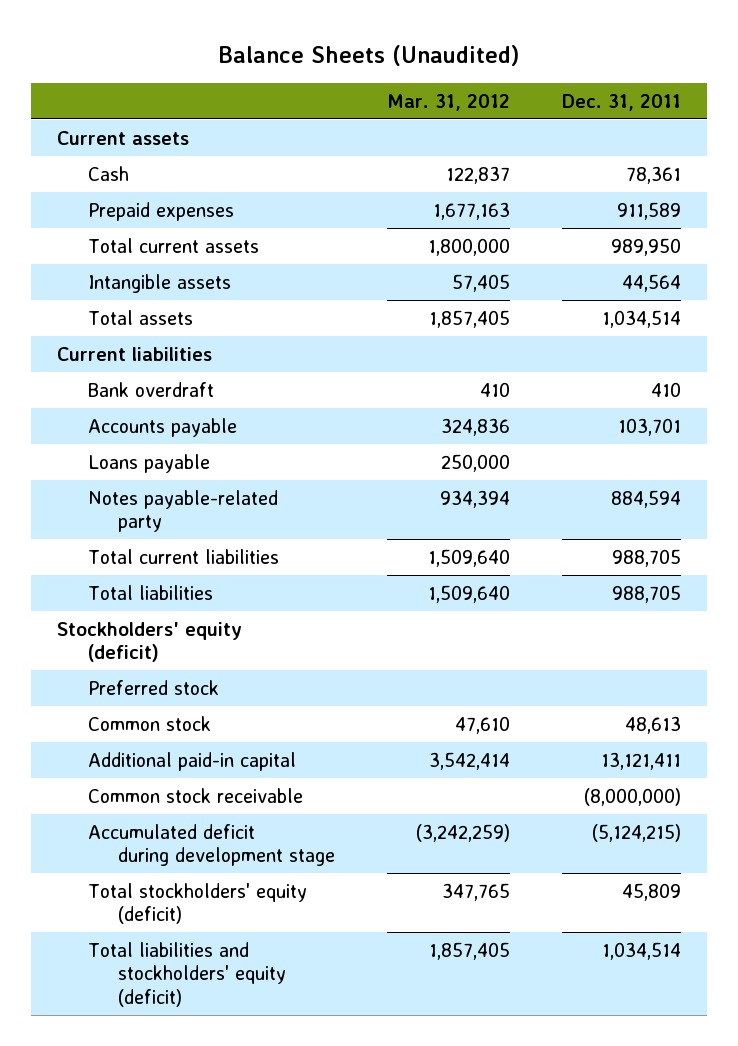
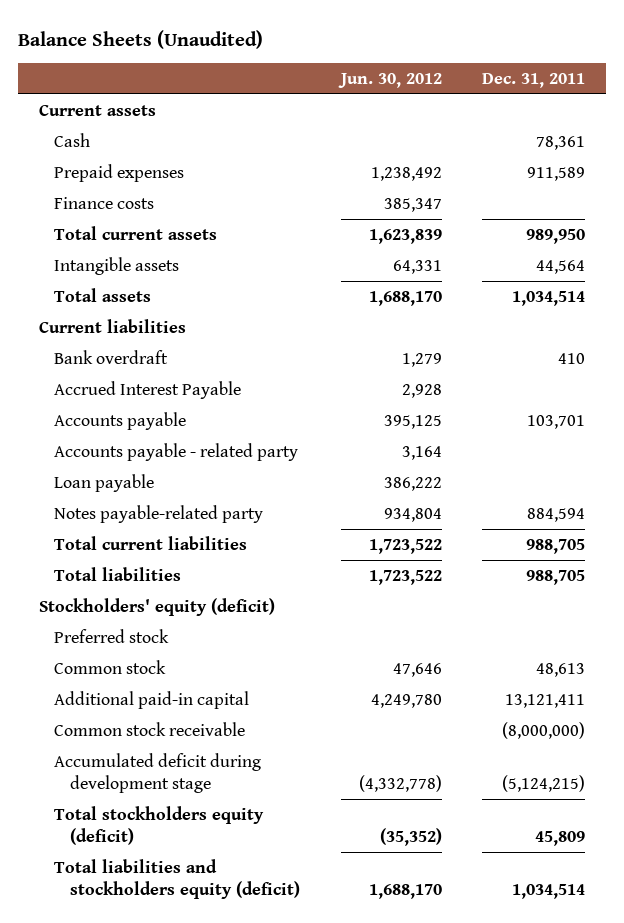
- | Mar. 31, 2012 | Dec. 31, 2011
+ | Jun. 30, 2012 | Dec. 31, 2011
+ Finance costs | 385,347 |
+ Accrued Interest Payable | 2,928 |
- Loans payable | 250,000 |
+ Accounts payable - related party | 3,164 |
+ Loan payable | 386,222 |
- Total stockholders' equity (deficit) | 347,765 | 45,809
- Total liabilities and stockholders' equity (deficit) | 1,857,405 | 1,034,514
+ Total stockholders equity (deficit) | (35,352) | 45,809
+ Total liabilities and stockholders equity (deficit) | 1,688,170 | 1,034,514

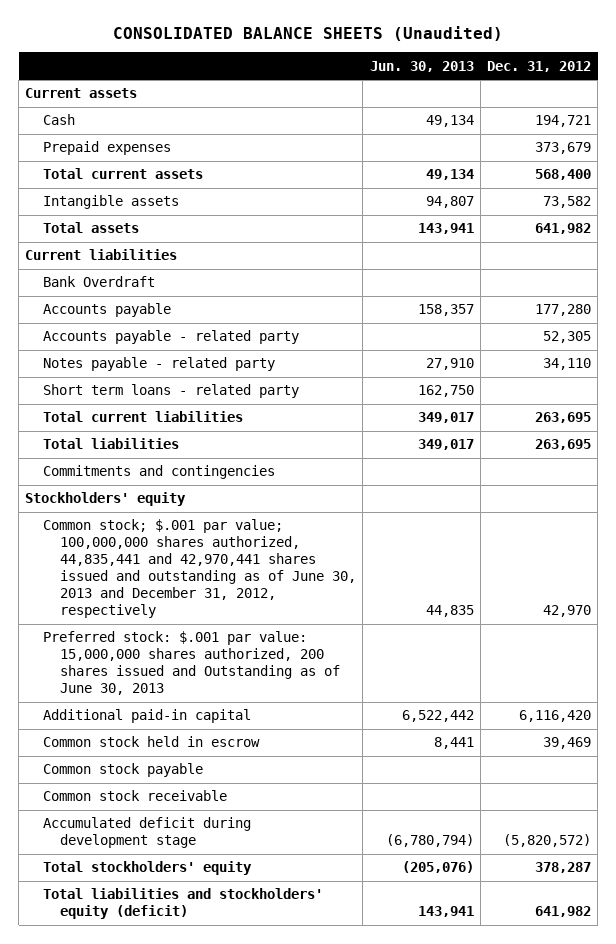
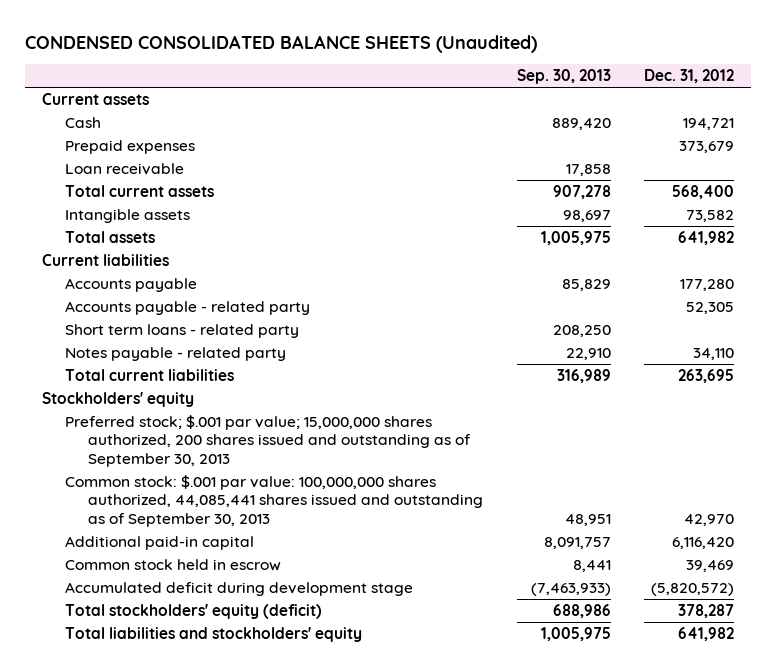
- CONSOLIDATED BALANCE SHEETS (Unaudited)
+ CONDENSED CONSOLIDATED BALANCE SHEETS (Unaudited)
- | Jun. 30, 2013 | Dec. 31, 2012
+ | Sep. 30, 2013 | Dec. 31, 2012
+ Loan receivable | 17,858 |
- Bank Overdraft
moved down: Notes payable - related party | 22,910 | 34,110
- Total liabilities | 349,017 | 263,695
- Commitments and contingencies
- Common stock; $.001 par value; 100,000,000 shares authorized, 44,835,441 and 42,970,441 shares issued and outstanding as of June 30, 2013 and December 31, 2012, respectively | 44,835 | 42,970
- Preferred stock: $.001 par value: 15,000,000 shares authorized, 200 shares issued and Outstanding as of June 30, 2013
+ Preferred stock; $.001 par value; 15,000,000 shares authorized, 200 shares issued and outstanding as of September 30, 2013
+ Common stock: $.001 par value: 100,000,000 shares authorized, 44,085,441 shares issued and outstanding as of September 30, 2013 | 48,951 | 42,970
- Common stock payable
- Common stock receivable
- Total stockholders' equity | (205,076) | 378,287
- Total liabilities and stockholders' equity (deficit) | 143,941 | 641,982
+ Total stockholders' equity (deficit) | 688,986 | 378,287
+ Total liabilities and stockholders' equity | 1,005,975 | 641,982

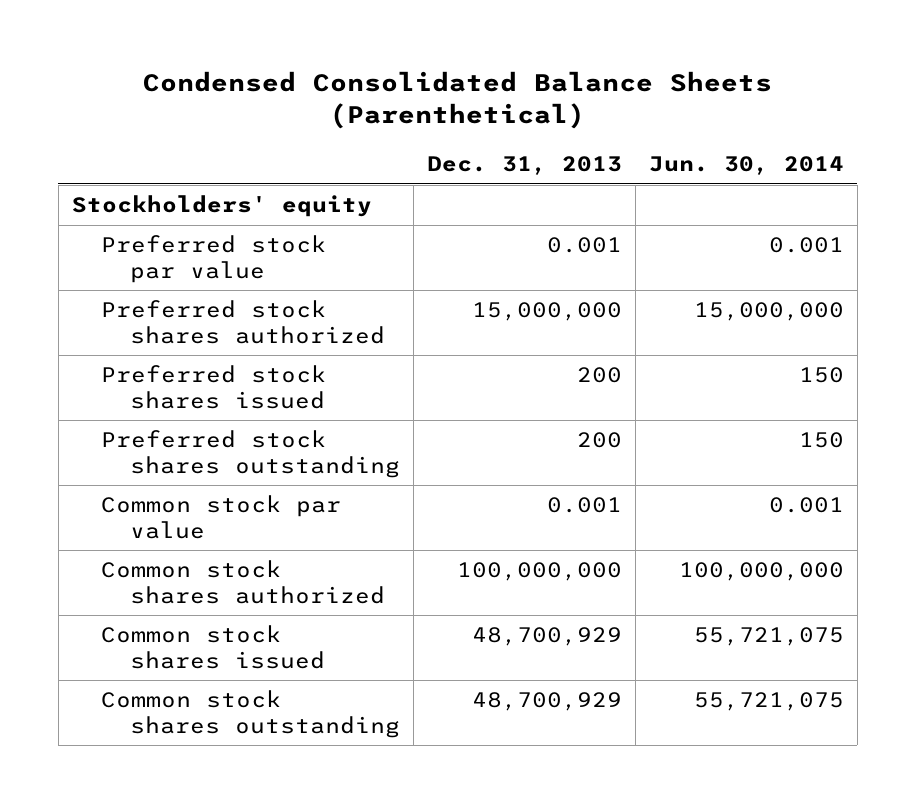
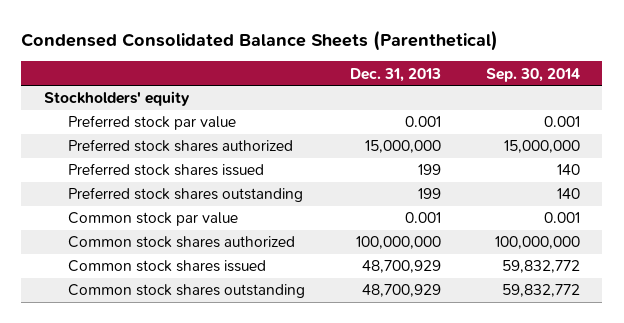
- | Dec. 31, 2013 | Jun. 30, 2014
+ | Dec. 31, 2013 | Sep. 30, 2014
- Preferred stock shares issued | 200 | 150
- Preferred stock shares outstanding | 200 | 150
+ Preferred stock shares issued | 199 | 140
+ Preferred stock shares outstanding | 199 | 140

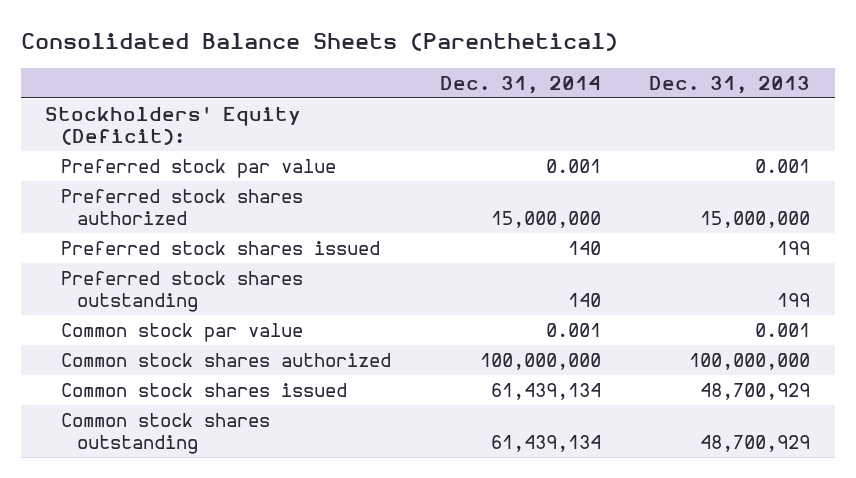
- Condensed Consolidated Balance Sheets (Parenthetical)
+ Consolidated Balance Sheets (Parenthetical)
- | Dec. 31, 2013 | Sep. 30, 2014
+ | Dec. 31, 2014 | Dec. 31, 2013
- Stockholders' equity
+ Stockholders' Equity (Deficit):

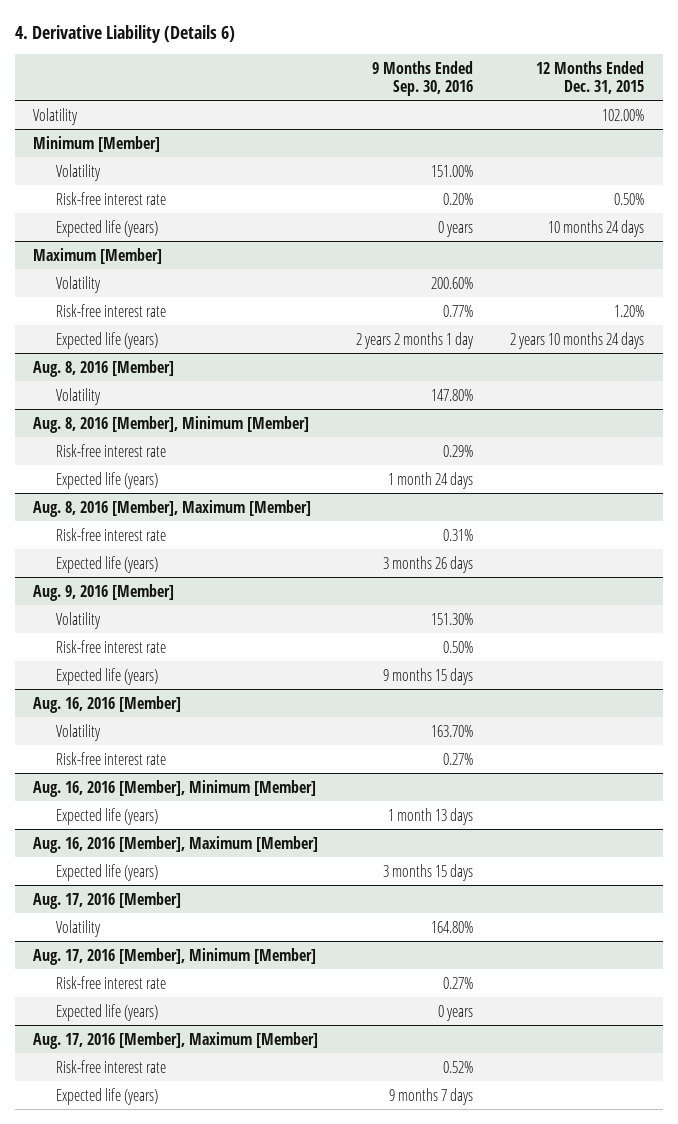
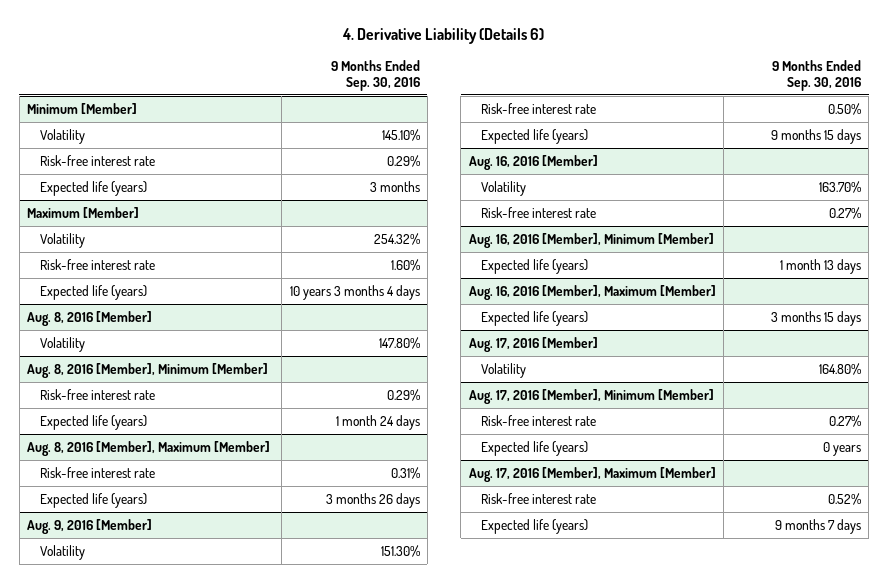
- | 9 Months Ended Sep. 30, 2016 | 12 Months Ended Dec. 31, 2015
+ | 9 Months Ended Sep. 30, 2016
- Volatility | | 102.00%
@ Minimum [Member]
- Volatility | 151.00% |
- Risk-free interest rate | 0.20% | 0.50%
- Expected life (years) | 0 years | 10 months 24 days
+ Volatility | 145.10%
+ Risk-free interest rate | 0.29%
+ Expected life (years) | 3 months
@ Maximum [Member]
- Volatility | 200.60% |
- Risk-free interest rate | 0.77% | 1.20%
- Expected life (years) | 2 years 2 months 1 day | 2 years 10 months 24 days
+ Volatility | 254.32%
+ Risk-free interest rate | 1.60%
+ Expected life (years) | 10 years 3 months 4 days

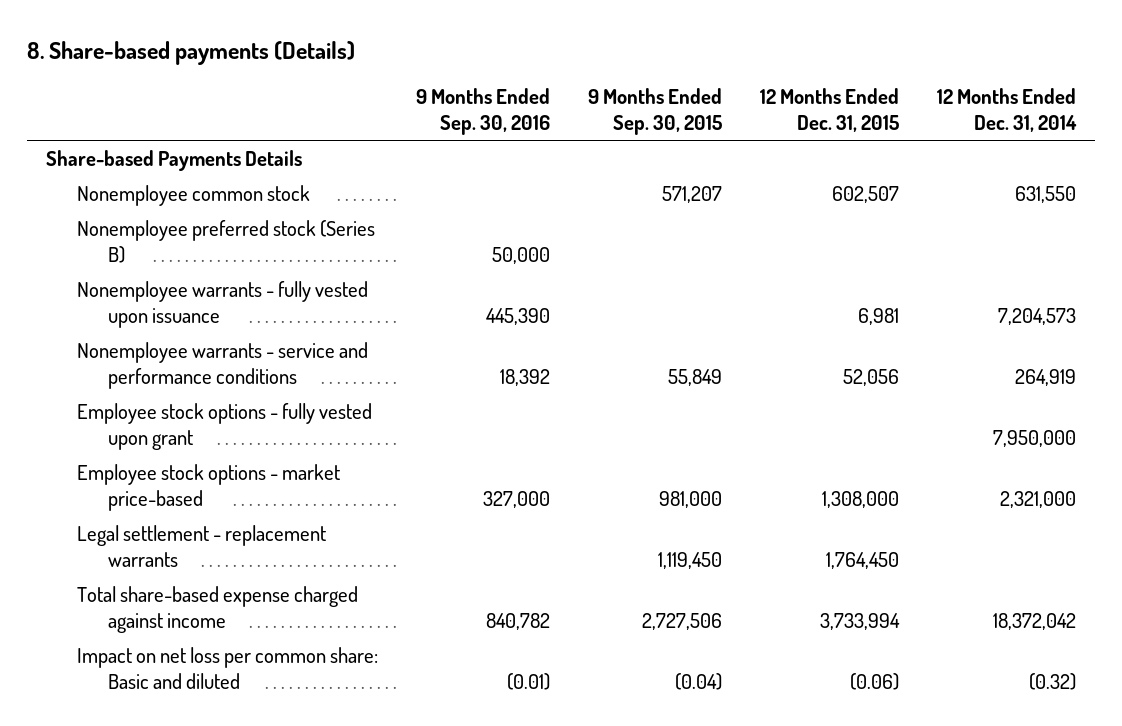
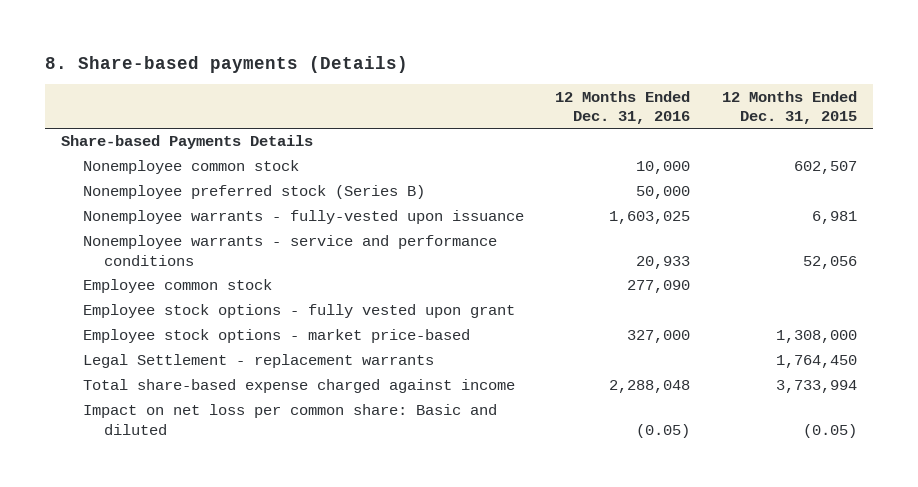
- | 9 Months Ended Sep. 30, 2016 | 9 Months Ended Sep. 30, 2015 | 12 Months Ended Dec. 31, 2015 | 12 Months Ended Dec. 31, 2014
+ | 12 Months Ended Dec. 31, 2016 | 12 Months Ended Dec. 31, 2015
- Nonemployee warrants - fully vested upon issuance | 445,390 | | 6,981 | 7,204,573
+ Nonemployee warrants - fully-vested upon issuance | 1,603,025 | 6,981
+ Employee common stock | 277,090 |
- Legal settlement - replacement warrants | | 1,119,450 | 1,764,450 |
+ Legal Settlement - replacement warrants | | 1,764,450
- Impact on net loss per common share: Basic and diluted | (0.01) | (0.04) | (0.06) | (0.32)
+ Impact on net loss per common share: Basic and diluted | (0.05) | (0.05)

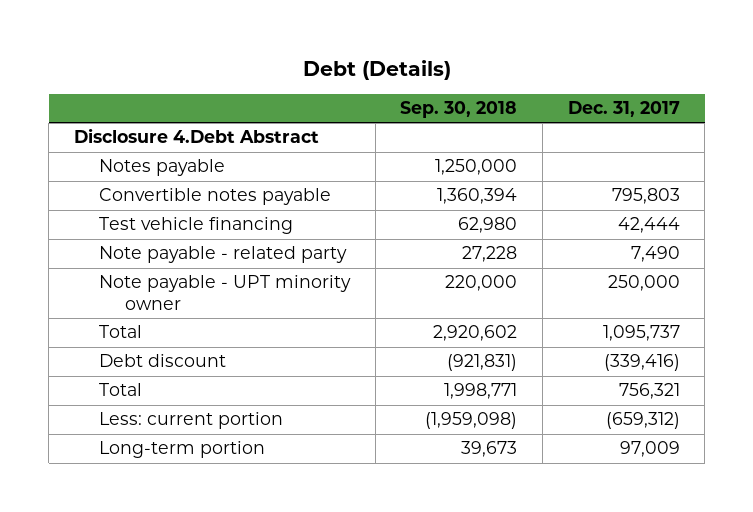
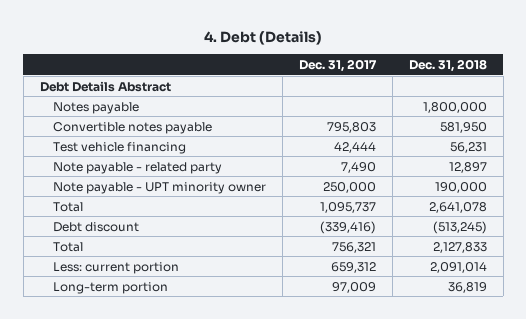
- Debt (Details)
+ 4. Debt (Details)
- | Sep. 30, 2018 | Dec. 31, 2017
+ | Dec. 31, 2017 | Dec. 31, 2018
- Disclosure 4.Debt Abstract
+ Debt Details Abstract
- Less: current portion | (1,959,098) | (659,312)
+ Less: current portion | 659,312 | 2,091,014

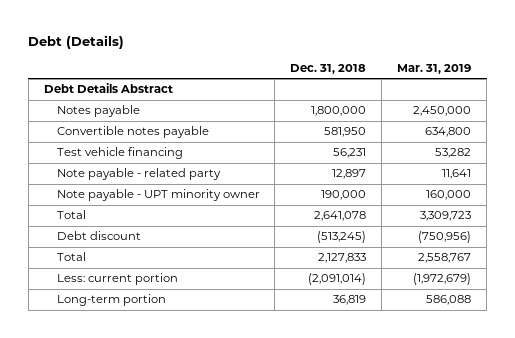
- 4. Debt (Details)
+ Debt (Details)
- | Dec. 31, 2017 | Dec. 31, 2018
+ | Dec. 31, 2018 | Mar. 31, 2019
- Less: current portion | 659,312 | 2,091,014
+ Less: current portion | (2,091,014) | (1,972,679)

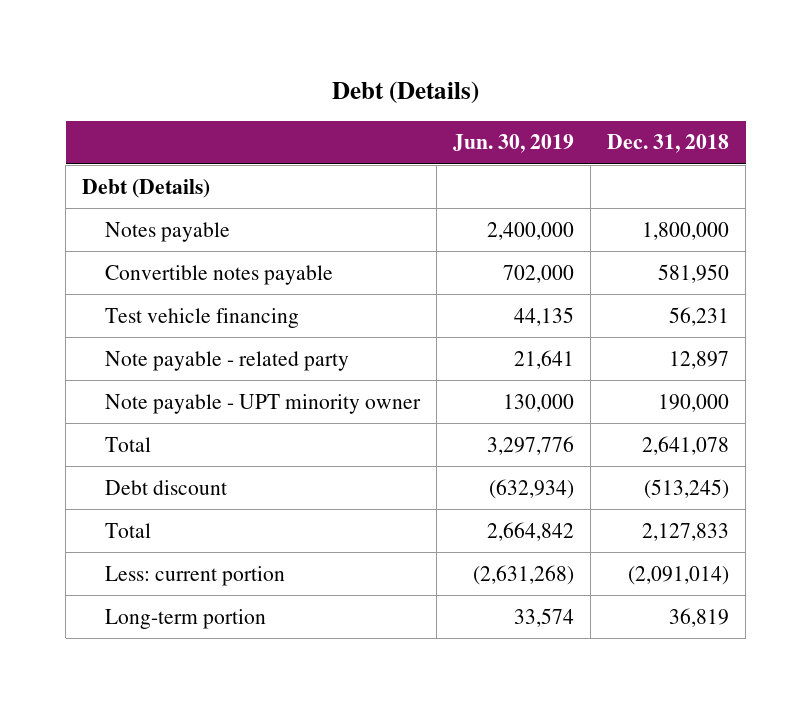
- | Dec. 31, 2018 | Mar. 31, 2019
+ | Jun. 30, 2019 | Dec. 31, 2018
- Debt Details Abstract
+ Debt (Details)

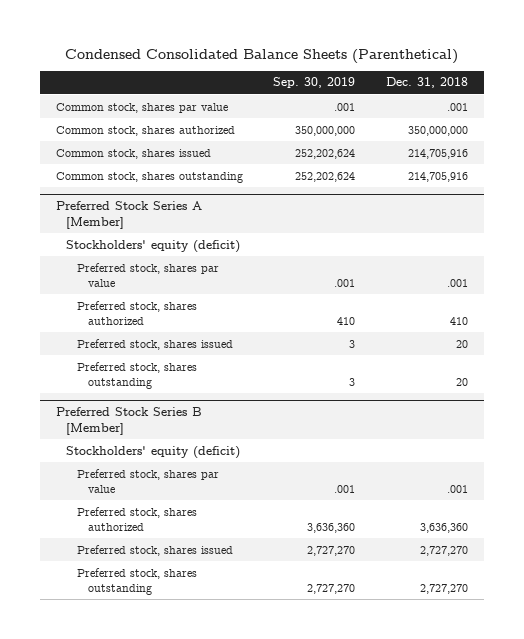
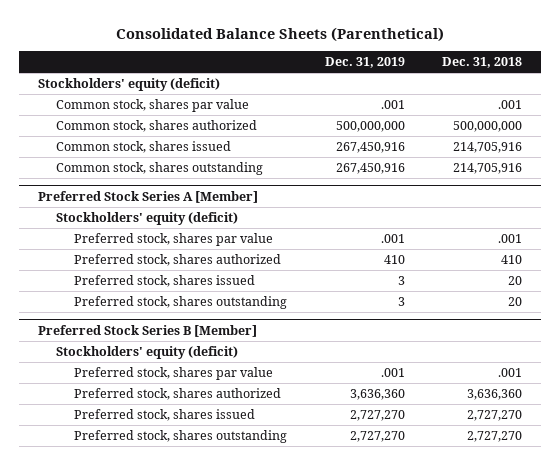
- Condensed Consolidated Balance Sheets (Parenthetical)
+ Consolidated Balance Sheets (Parenthetical)
- | Sep. 30, 2019 | Dec. 31, 2018
+ | Dec. 31, 2019 | Dec. 31, 2018
+ Stockholders' equity (deficit)
- Common stock, shares authorized | 350,000,000 | 350,000,000
+ Common stock, shares authorized | 500,000,000 | 500,000,000

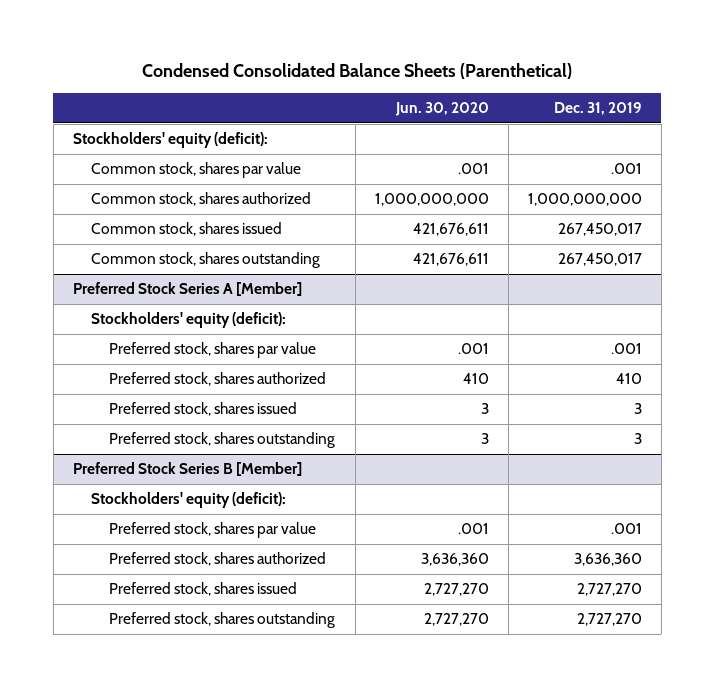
- Consolidated Balance Sheets (Parenthetical)
+ Condensed Consolidated Balance Sheets (Parenthetical)
- | Dec. 31, 2019 | Dec. 31, 2018
+ | Jun. 30, 2020 | Dec. 31, 2019
- Stockholders' equity (deficit)
+ Stockholders' equity (deficit):
- Common stock, shares authorized | 500,000,000 | 500,000,000
- Common stock, shares issued | 267,450,916 | 214,705,916
- Common stock, shares outstanding | 267,450,916 | 214,705,916
+ Common stock, shares authorized | 1,000,000,000 | 1,000,000,000
+ Common stock, shares issued | 421,676,611 | 267,450,017
+ Common stock, shares outstanding | 421,676,611 | 267,450,017
@ Preferred Stock Series A [Member]
- Stockholders' equity (deficit)
+ Stockholders' equity (deficit):
@ Preferred Stock Series B [Member]
- Stockholders' equity (deficit)
+ Stockholders' equity (deficit):

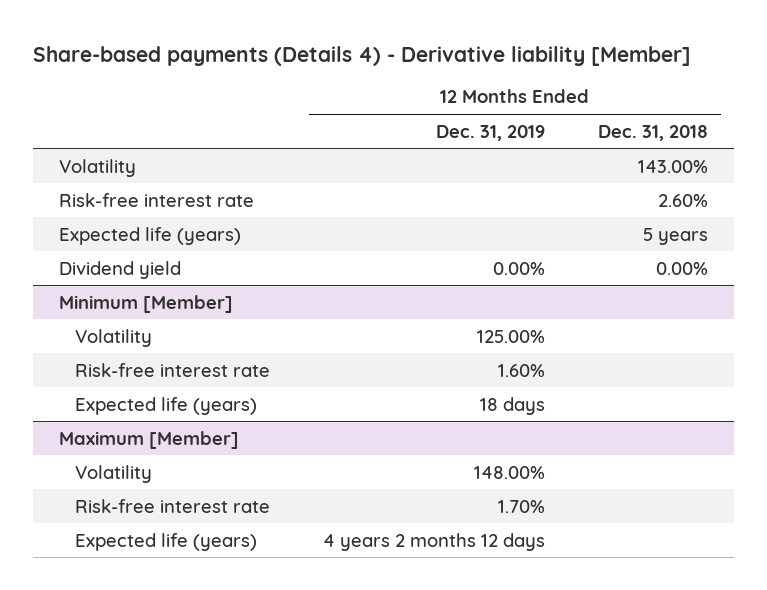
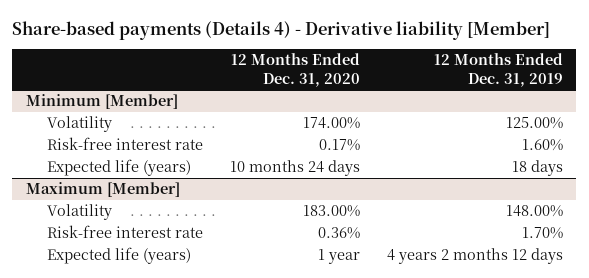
- | 12 Months Ended Dec. 31, 2019 | 12 Months Ended Dec. 31, 2018
+ | 12 Months Ended Dec. 31, 2020 | 12 Months Ended Dec. 31, 2019
- Volatility | | 143.00%
- Risk-free interest rate | | 2.60%
- Expected life (years) | | 5 years
- Dividend yield | 0.00% | 0.00%

